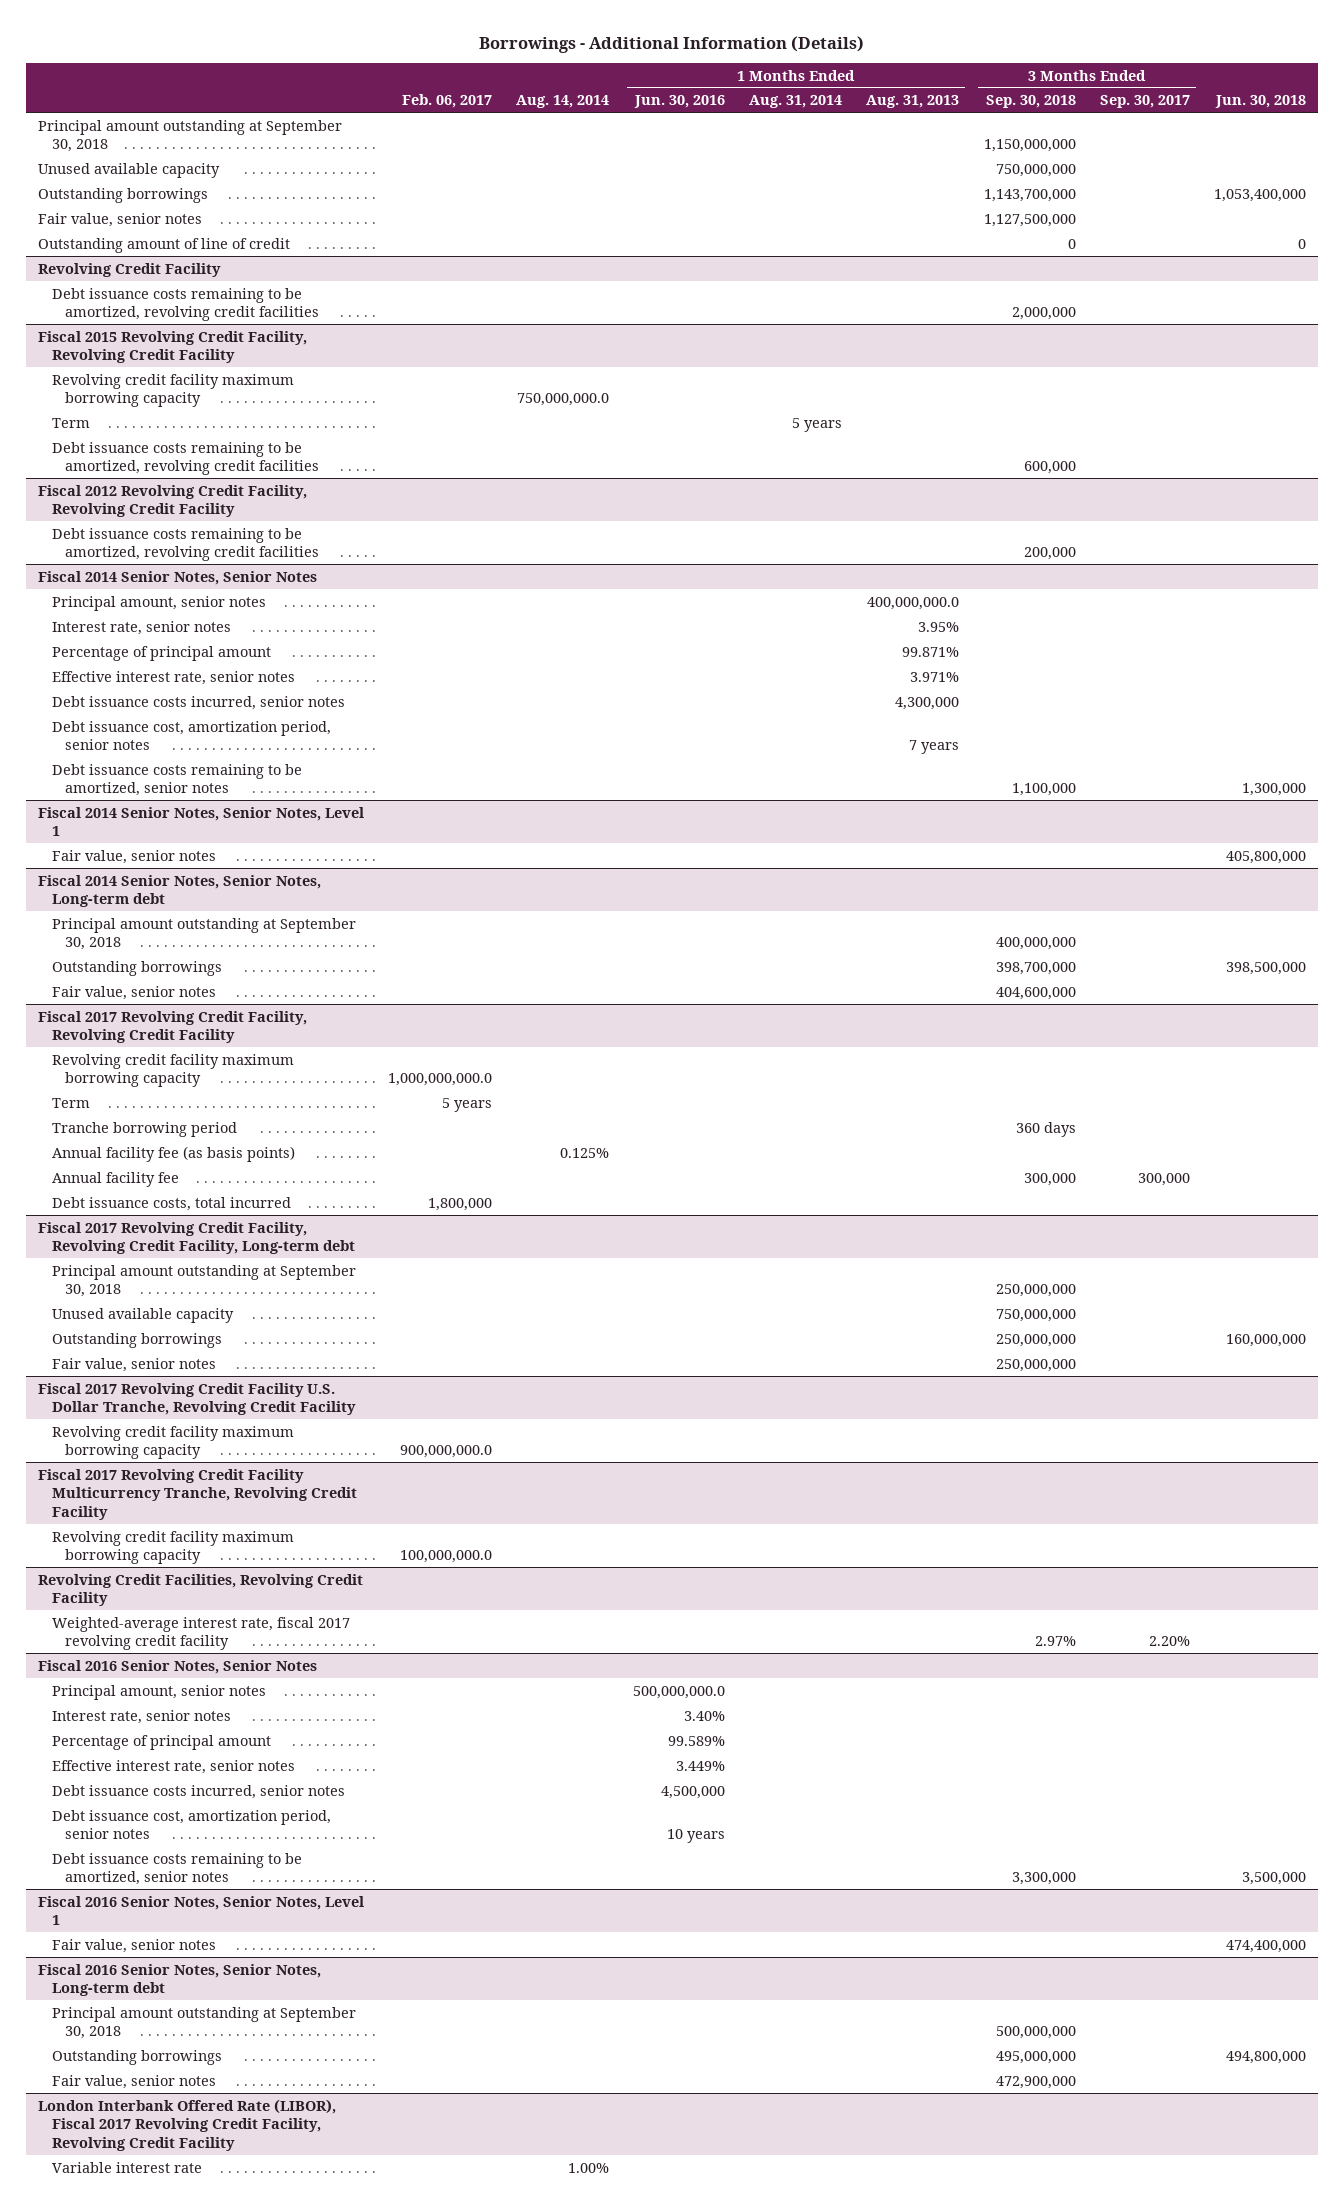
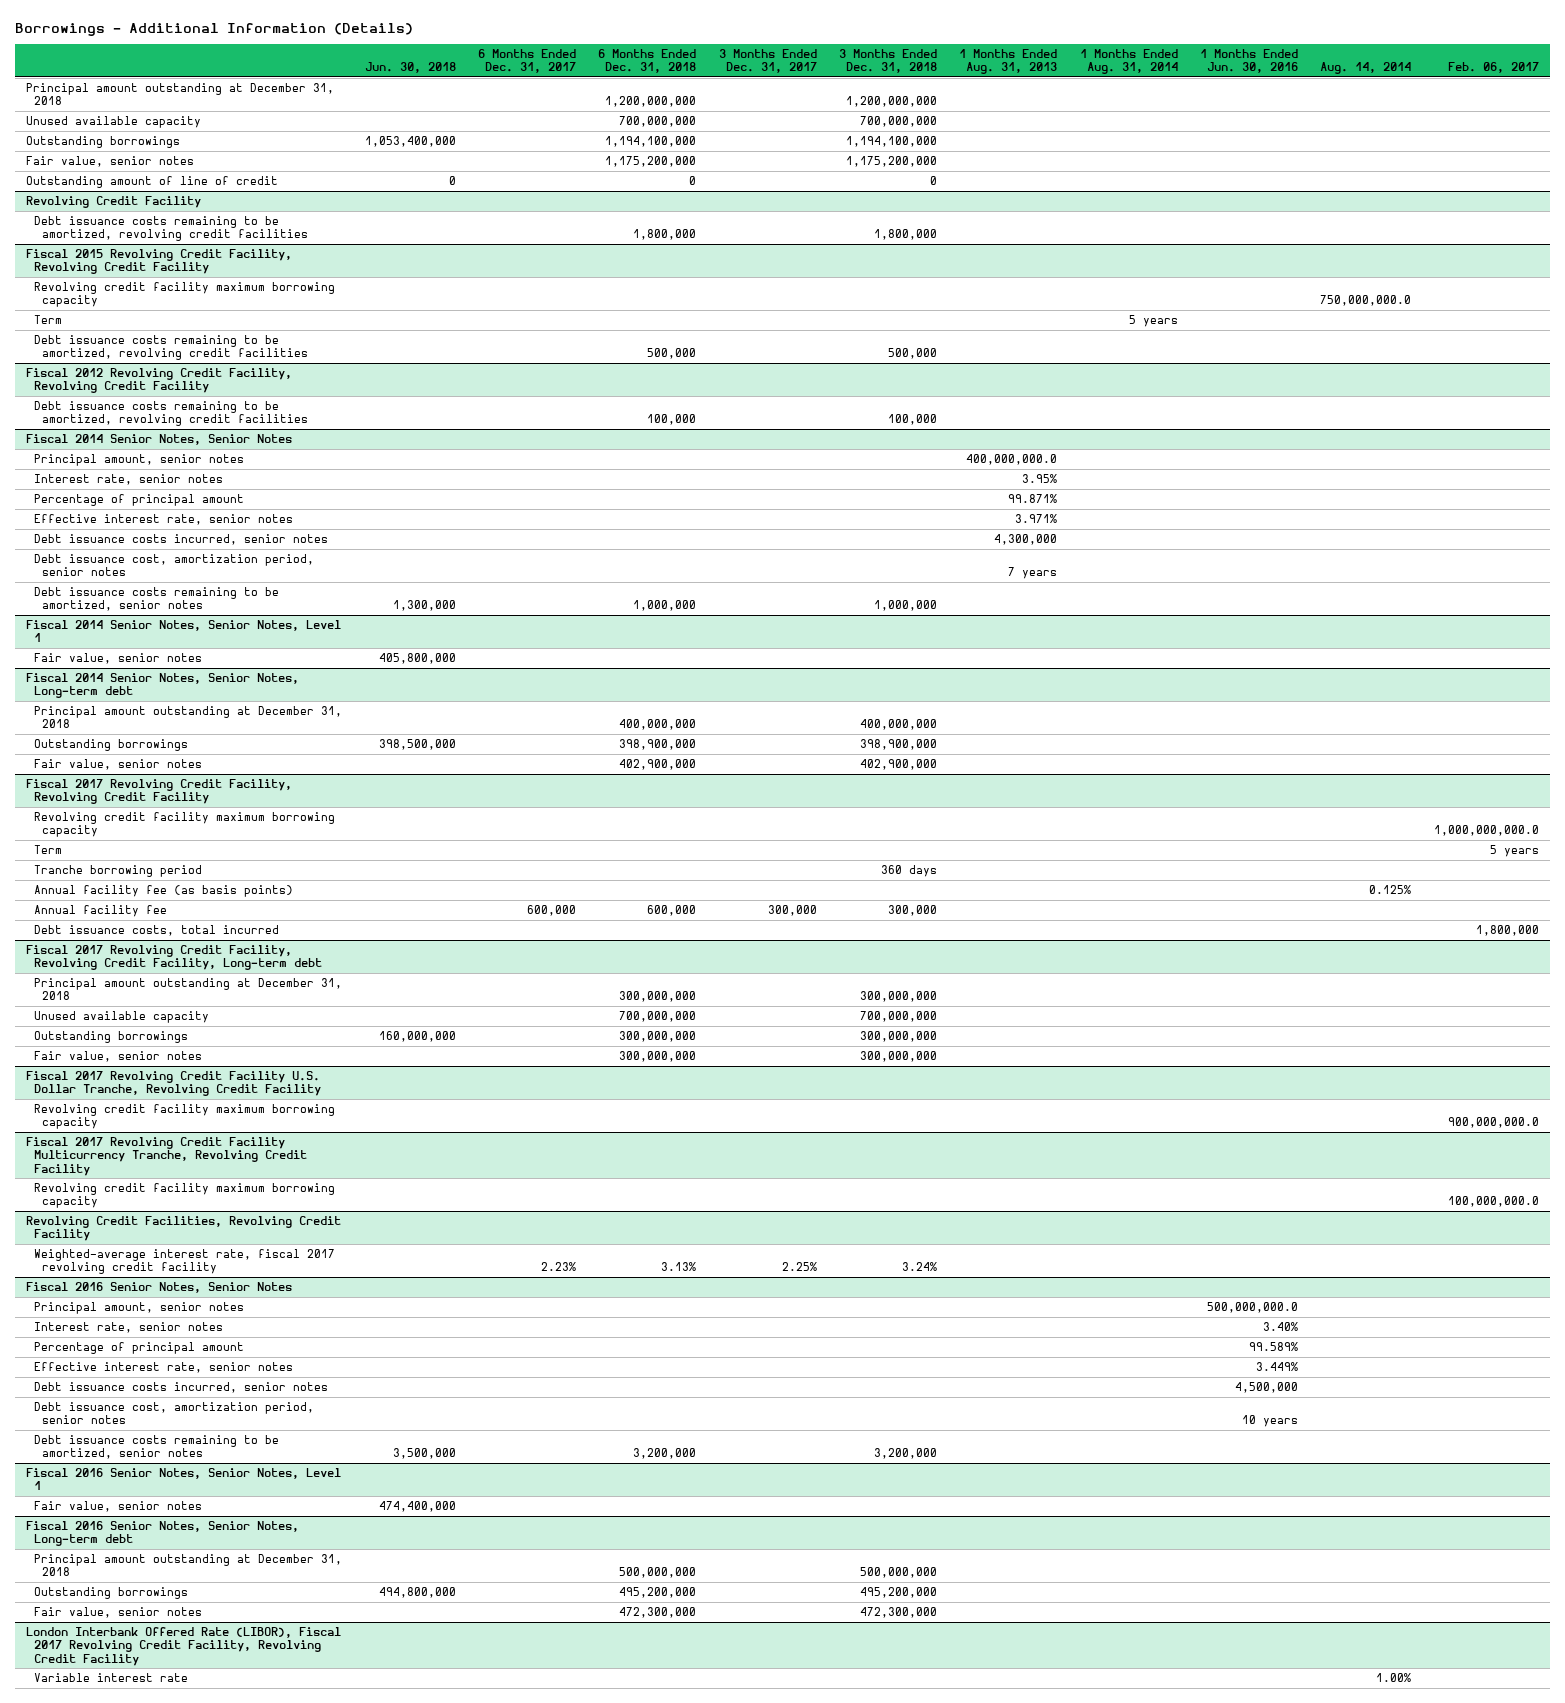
- | Feb. 06, 2017 | Aug. 14, 2014 | 1 Months Ended Jun. 30, 2016 | 1 Months Ended Aug. 31, 2014 | 1 Months Ended Aug. 31, 2013 | 3 Months Ended Sep. 30, 2018 | 3 Months Ended Sep. 30, 2017 | Jun. 30, 2018
+ | Jun. 30, 2018 | 6 Months Ended Dec. 31, 2017 | 6 Months Ended Dec. 31, 2018 | 3 Months Ended Dec. 31, 2017 | 3 Months Ended Dec. 31, 2018 | 1 Months Ended Aug. 31, 2013 | 1 Months Ended Aug. 31, 2014 | 1 Months Ended Jun. 30, 2016 | Aug. 14, 2014 | Feb. 06, 2017
- Principal amount outstanding at September 30, 2018 | | | | | | 1,150,000,000 | |
+ Principal amount outstanding at December 31, 2018 | | | 1,200,000,000 | | 1,200,000,000 | | | | |
@ Fiscal 2014 Senior Notes, Senior Notes, Long-term debt
- Principal amount outstanding at September 30, 2018 | | | | | | 400,000,000 | |
+ Principal amount outstanding at December 31, 2018 | | | 400,000,000 | | 400,000,000 | | | | |
@ Fiscal 2017 Revolving Credit Facility, Revolving Credit Facility, Long-term debt
- Principal amount outstanding at September 30, 2018 | | | | | | 250,000,000 | |
+ Principal amount outstanding at December 31, 2018 | | | 300,000,000 | | 300,000,000 | | | | |
@ Fiscal 2016 Senior Notes, Senior Notes, Long-term debt
- Principal amount outstanding at September 30, 2018 | | | | | | 500,000,000 | |
+ Principal amount outstanding at December 31, 2018 | | | 500,000,000 | | 500,000,000 | | | | |

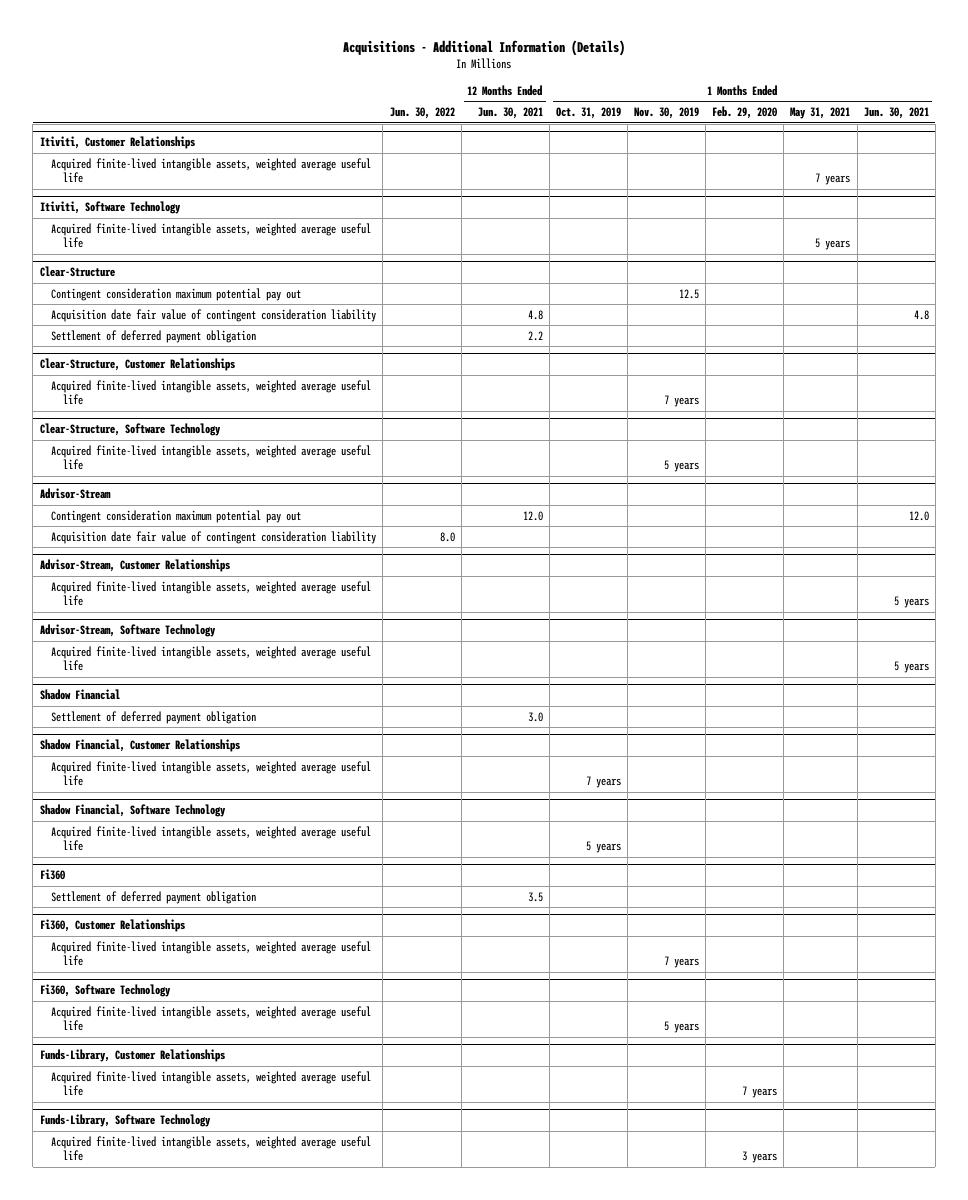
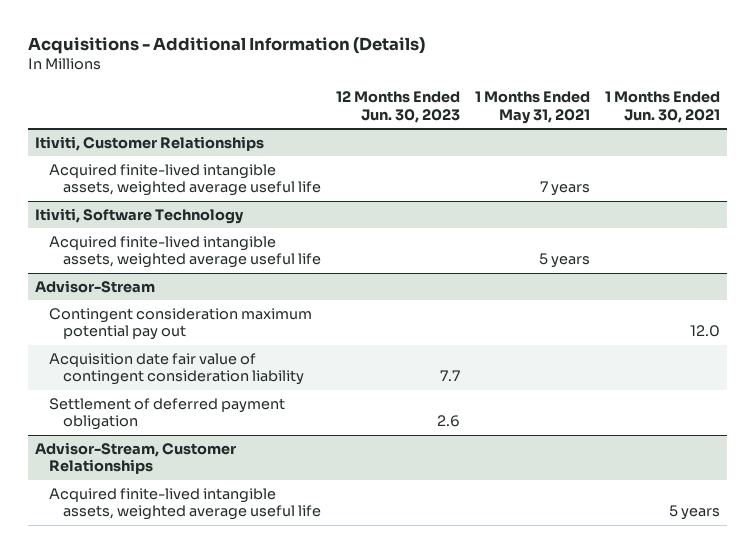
- | Jun. 30, 2022 | 12 Months Ended Jun. 30, 2021 | 1 Months Ended Oct. 31, 2019 | 1 Months Ended Nov. 30, 2019 | 1 Months Ended Feb. 29, 2020 | 1 Months Ended May 31, 2021 | 1 Months Ended Jun. 30, 2021
+ | 12 Months Ended Jun. 30, 2023 | 1 Months Ended May 31, 2021 | 1 Months Ended Jun. 30, 2021
- Clear-Structure
- Contingent consideration maximum potential pay out | | | | 12.5 | | |
- Acquisition date fair value of contingent consideration liability | | 4.8 | | | | | 4.8
- Settlement of deferred payment obligation | | 2.2 | | | | |
- Clear-Structure, Customer Relationships
- Acquired finite-lived intangible assets, weighted average useful life | | | | 7 years | | |
- Clear-Structure, Software Technology
- Acquired finite-lived intangible assets, weighted average useful life | | | | 5 years | | |
@ Advisor-Stream
+ Settlement of deferred payment obligation | 2.6 | |
- Advisor-Stream, Software Technology
- Acquired finite-lived intangible assets, weighted average useful life | | | | | | | 5 years
- Shadow Financial
- Settlement of deferred payment obligation | | 3.0 | | | | |
- Shadow Financial, Customer Relationships
- Acquired finite-lived intangible assets, weighted average useful life | | | 7 years | | | |
- Shadow Financial, Software Technology
- Acquired finite-lived intangible assets, weighted average useful life | | | 5 years | | | |
- Fi360
- Settlement of deferred payment obligation | | 3.5 | | | | |
- Fi360, Customer Relationships
- Acquired finite-lived intangible assets, weighted average useful life | | | | 7 years | | |
- Fi360, Software Technology
- Acquired finite-lived intangible assets, weighted average useful life | | | | 5 years | | |
- Funds-Library, Customer Relationships
- Acquired finite-lived intangible assets, weighted average useful life | | | | | 7 years | |
- Funds-Library, Software Technology
- Acquired finite-lived intangible assets, weighted average useful life | | | | | 3 years | |

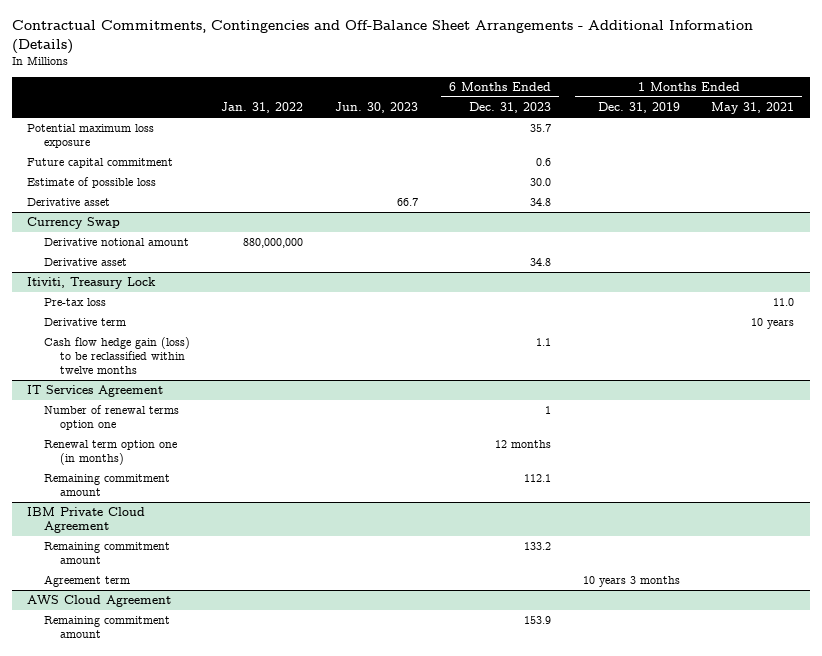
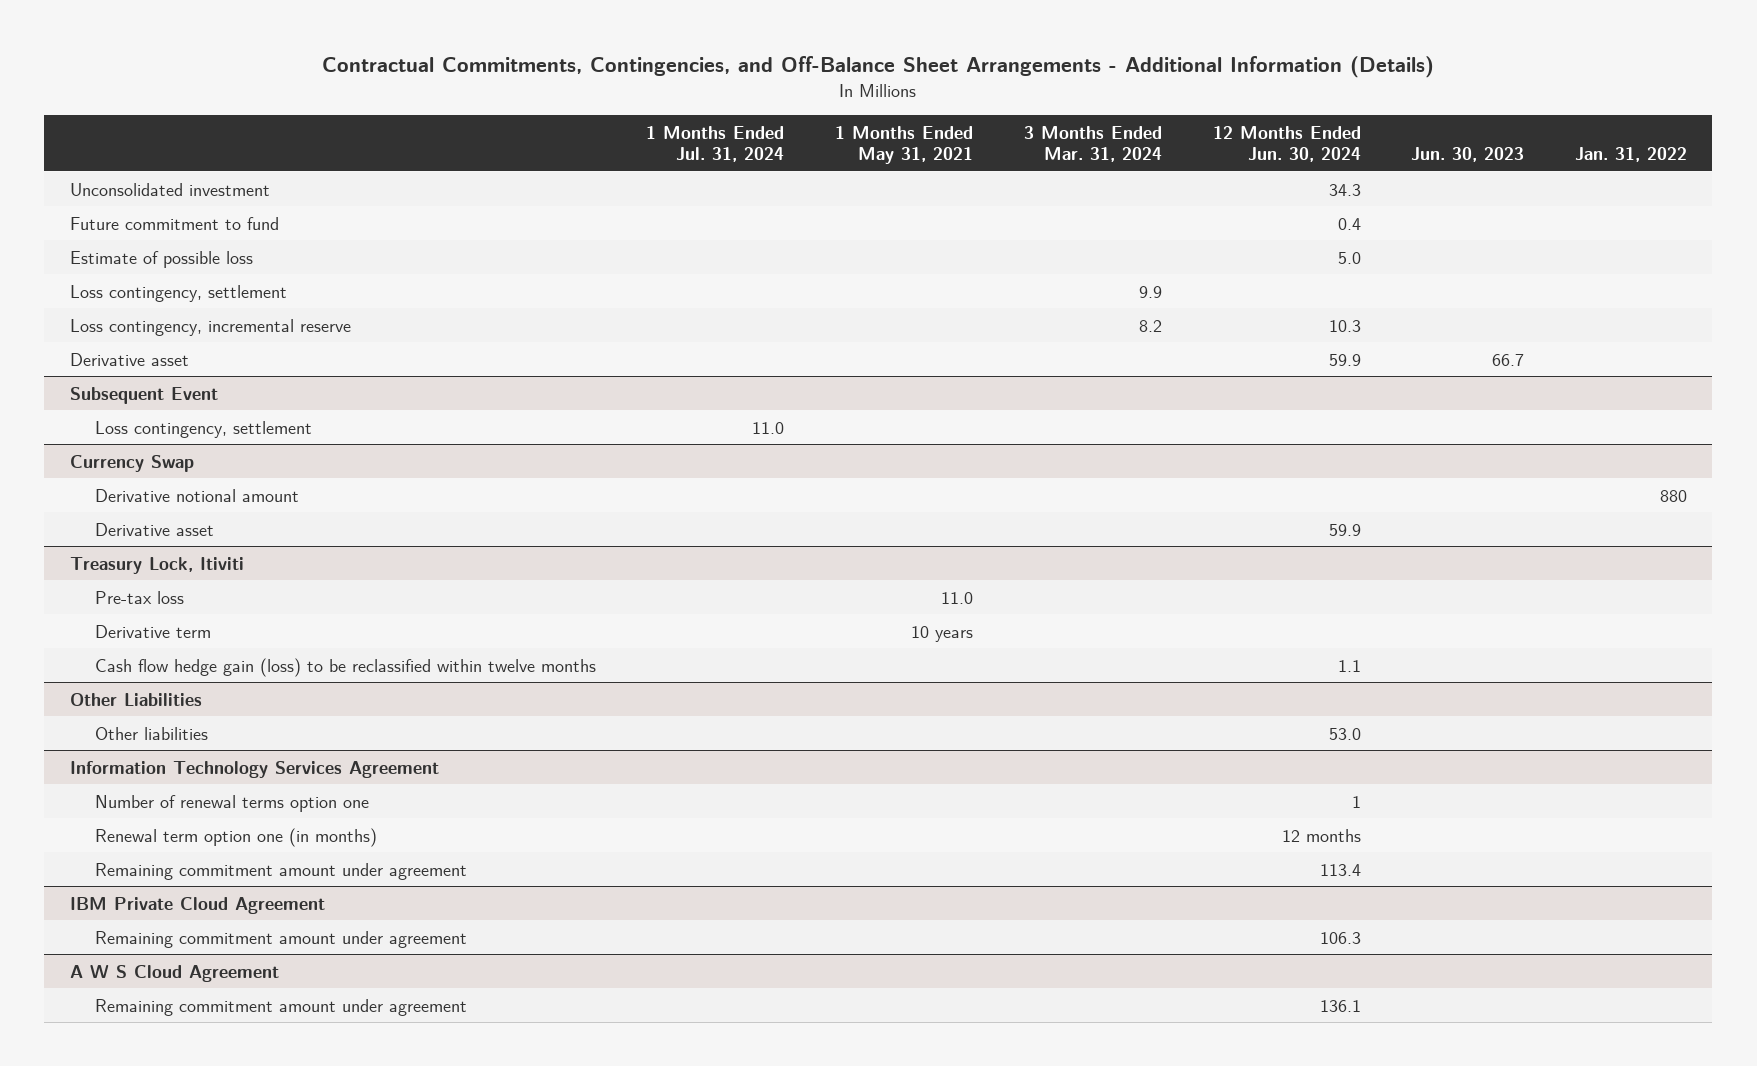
- Contractual Commitments, Contingencies and Off-Balance Sheet Arrangements - Additional Information (Details)
+ Contractual Commitments, Contingencies, and Off-Balance Sheet Arrangements - Additional Information (Details)
- | Jan. 31, 2022 | Jun. 30, 2023 | 6 Months Ended Dec. 31, 2023 | 1 Months Ended Dec. 31, 2019 | 1 Months Ended May 31, 2021
+ | 1 Months Ended Jul. 31, 2024 | 1 Months Ended May 31, 2021 | 3 Months Ended Mar. 31, 2024 | 12 Months Ended Jun. 30, 2024 | Jun. 30, 2023 | Jan. 31, 2022
- Potential maximum loss exposure | | | 35.7 | |
- Future capital commitment | | | 0.6 | |
+ Unconsolidated investment | | | | 34.3 | |
+ Future commitment to fund | | | | 0.4 | |
+ Loss contingency, settlement | | | 9.9 | | |
+ Loss contingency, incremental reserve | | | 8.2 | 10.3 | |
+ Subsequent Event
+ Loss contingency, settlement | 11.0 | | | | |
@ Currency Swap
- Derivative notional amount | 880,000,000 | | | |
+ Derivative notional amount | | | | | | 880
- Itiviti, Treasury Lock
+ Treasury Lock, Itiviti
- IT Services Agreement
+ Other Liabilities
+ Other liabilities | | | | 53.0 | |
+ Information Technology Services Agreement
- Remaining commitment amount | | | 112.1 | |
+ Remaining commitment amount under agreement | | | | 113.4 | |
@ IBM Private Cloud Agreement
- Remaining commitment amount | | | 133.2 | |
- Agreement term | | | | 10 years 3 months |
- AWS Cloud Agreement
- Remaining commitment amount | | | 153.9 | |
@ IBM Private Cloud Agreement
+ Remaining commitment amount under agreement | | | | 106.3 | |
+ A W S Cloud Agreement
+ Remaining commitment amount under agreement | | | | 136.1 | |

